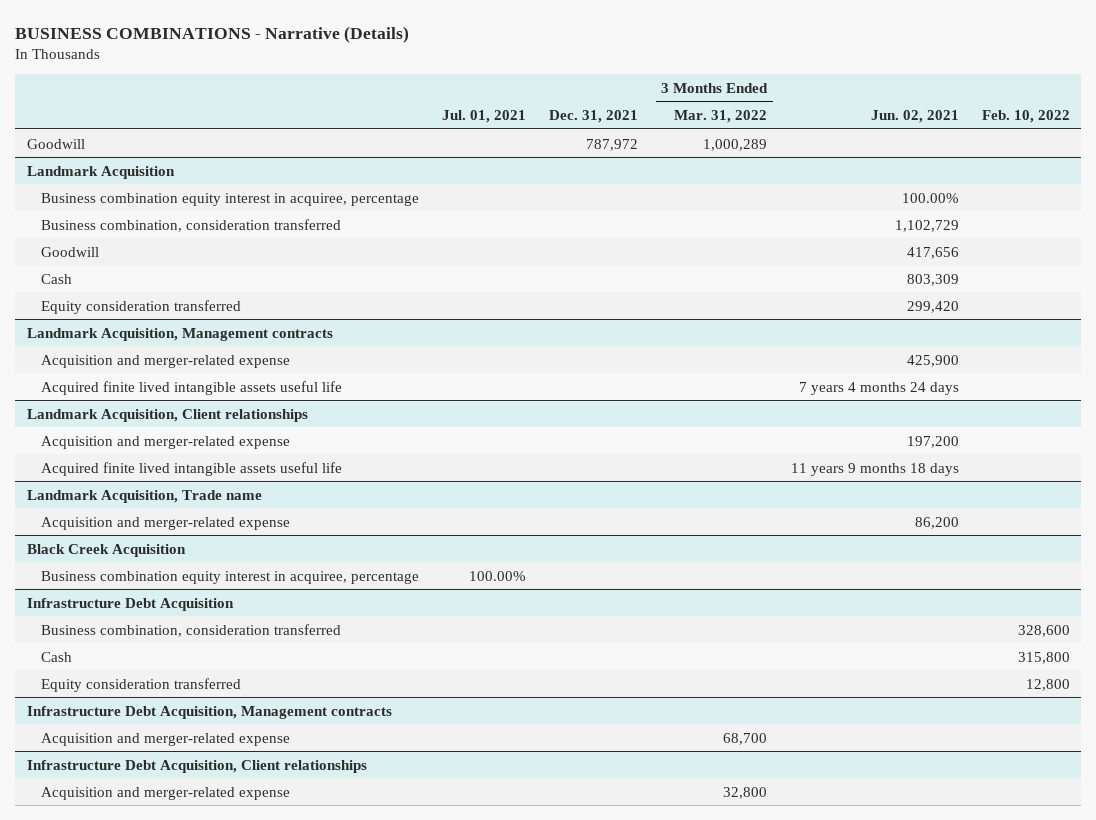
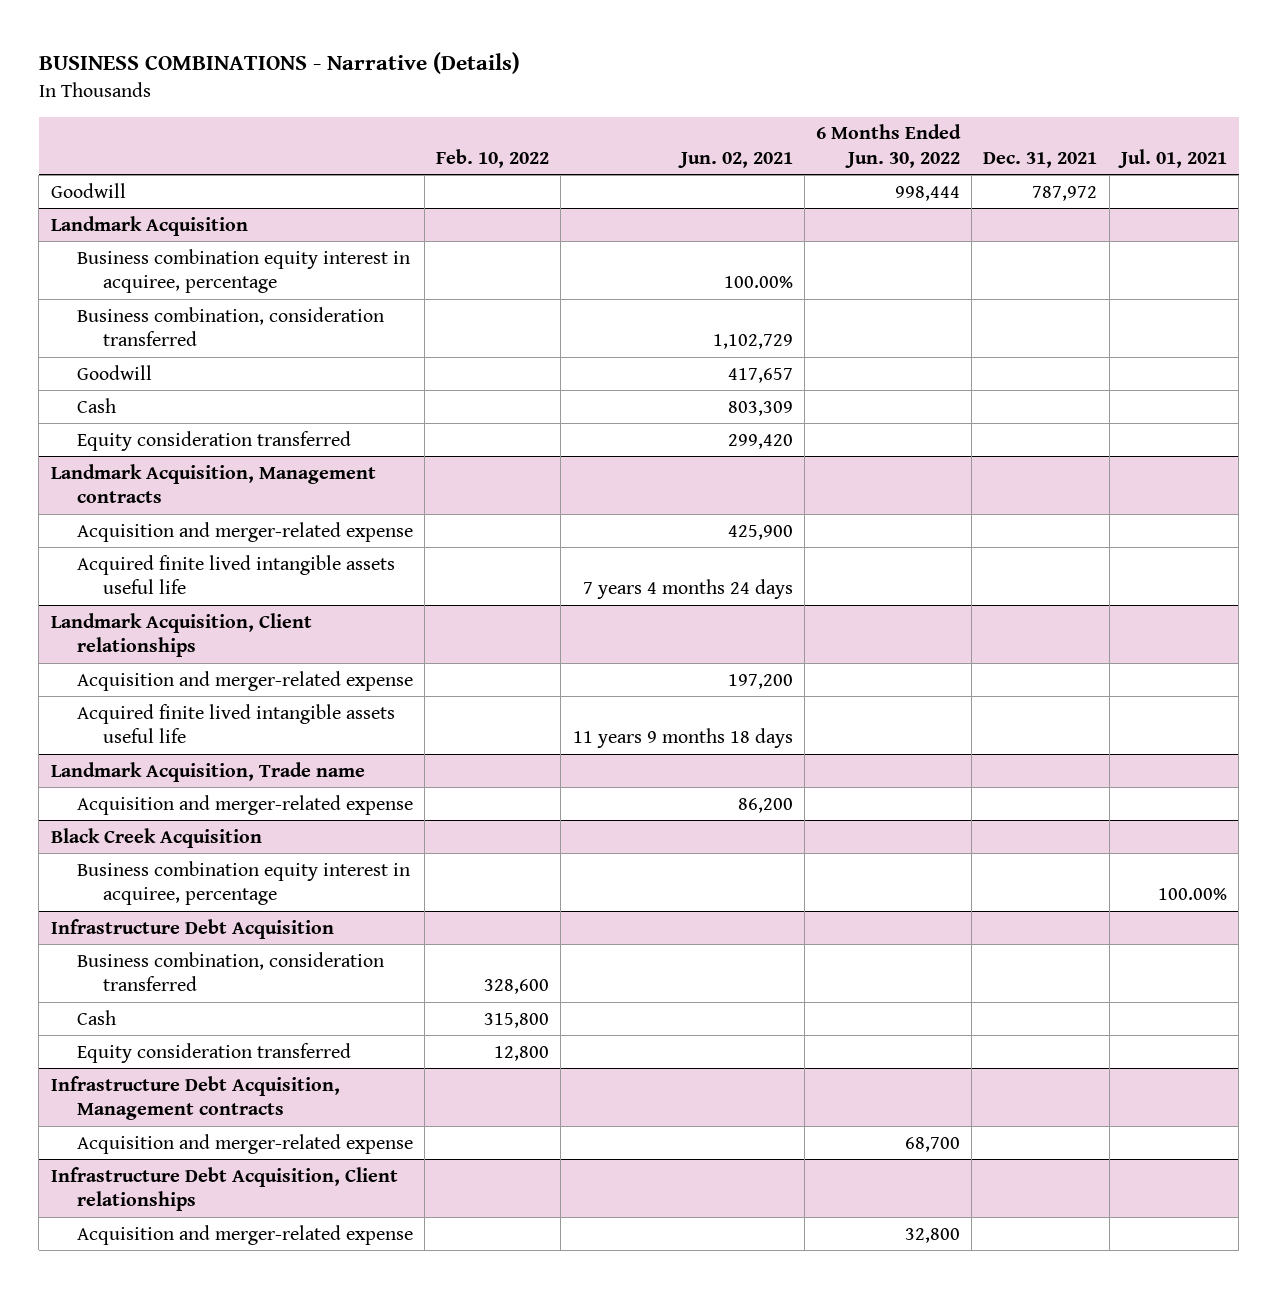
- | Jul. 01, 2021 | Dec. 31, 2021 | 3 Months Ended Mar. 31, 2022 | Jun. 02, 2021 | Feb. 10, 2022
+ | Feb. 10, 2022 | Jun. 02, 2021 | 6 Months Ended Jun. 30, 2022 | Dec. 31, 2021 | Jul. 01, 2021
@ Landmark Acquisition
- Goodwill | | | | 417,656 |
+ Goodwill | | 417,657 | | |

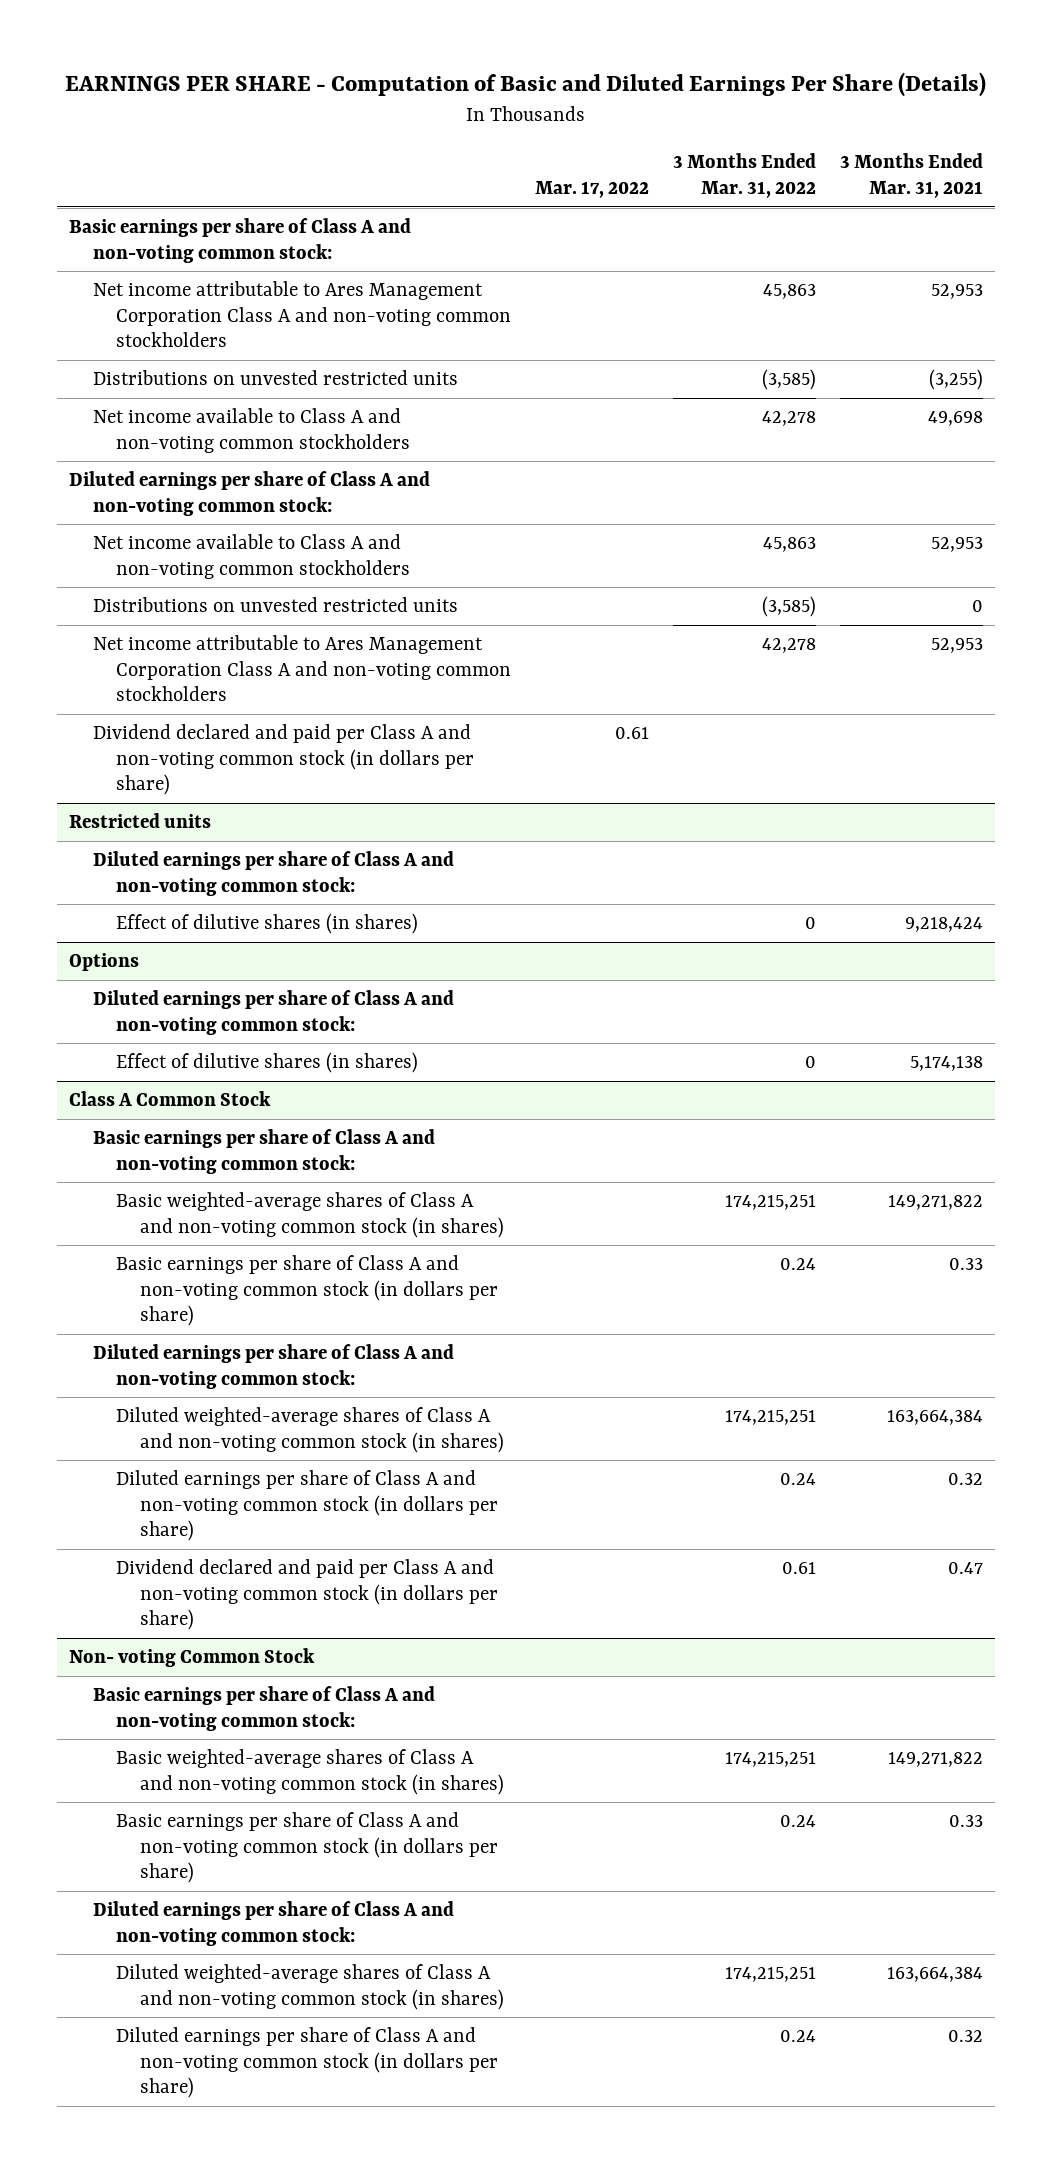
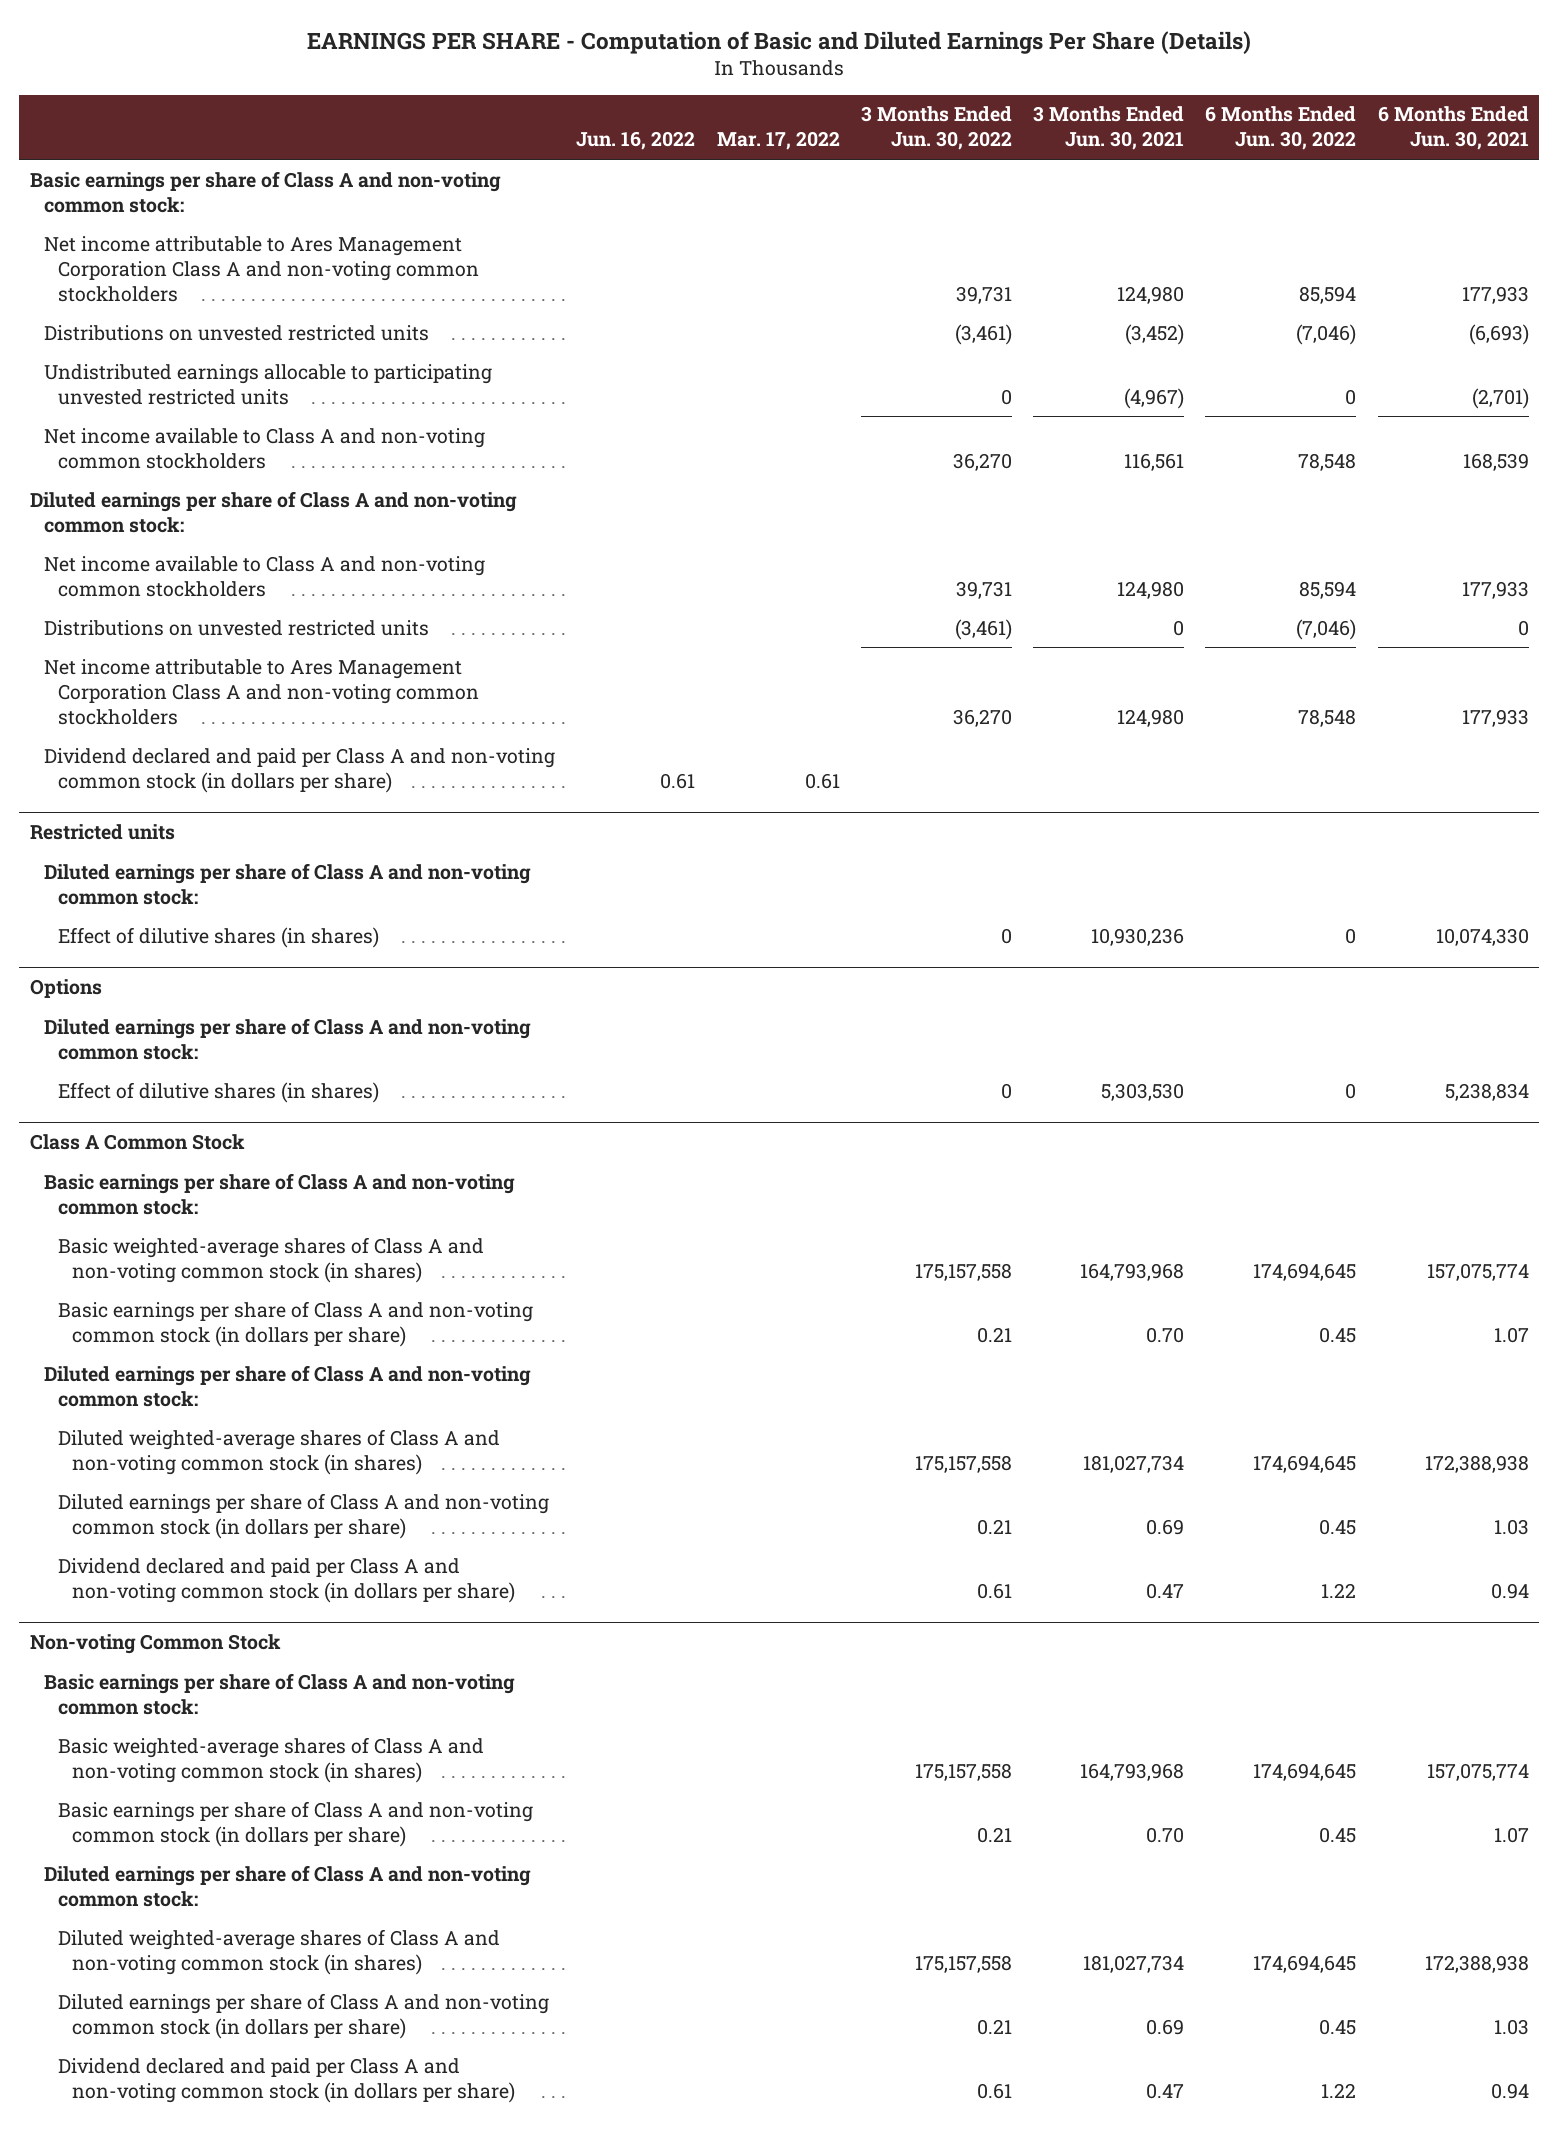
- | Mar. 17, 2022 | 3 Months Ended Mar. 31, 2022 | 3 Months Ended Mar. 31, 2021
+ | Jun. 16, 2022 | Mar. 17, 2022 | 3 Months Ended Jun. 30, 2022 | 3 Months Ended Jun. 30, 2021 | 6 Months Ended Jun. 30, 2022 | 6 Months Ended Jun. 30, 2021
+ Undistributed earnings allocable to participating unvested restricted units | | | 0 | (4,967) | 0 | (2,701)
- Non- voting Common Stock
+ Non-voting Common Stock
+ Dividend declared and paid per Class A and non-voting common stock (in dollars per share) | | | 0.61 | 0.47 | 1.22 | 0.94

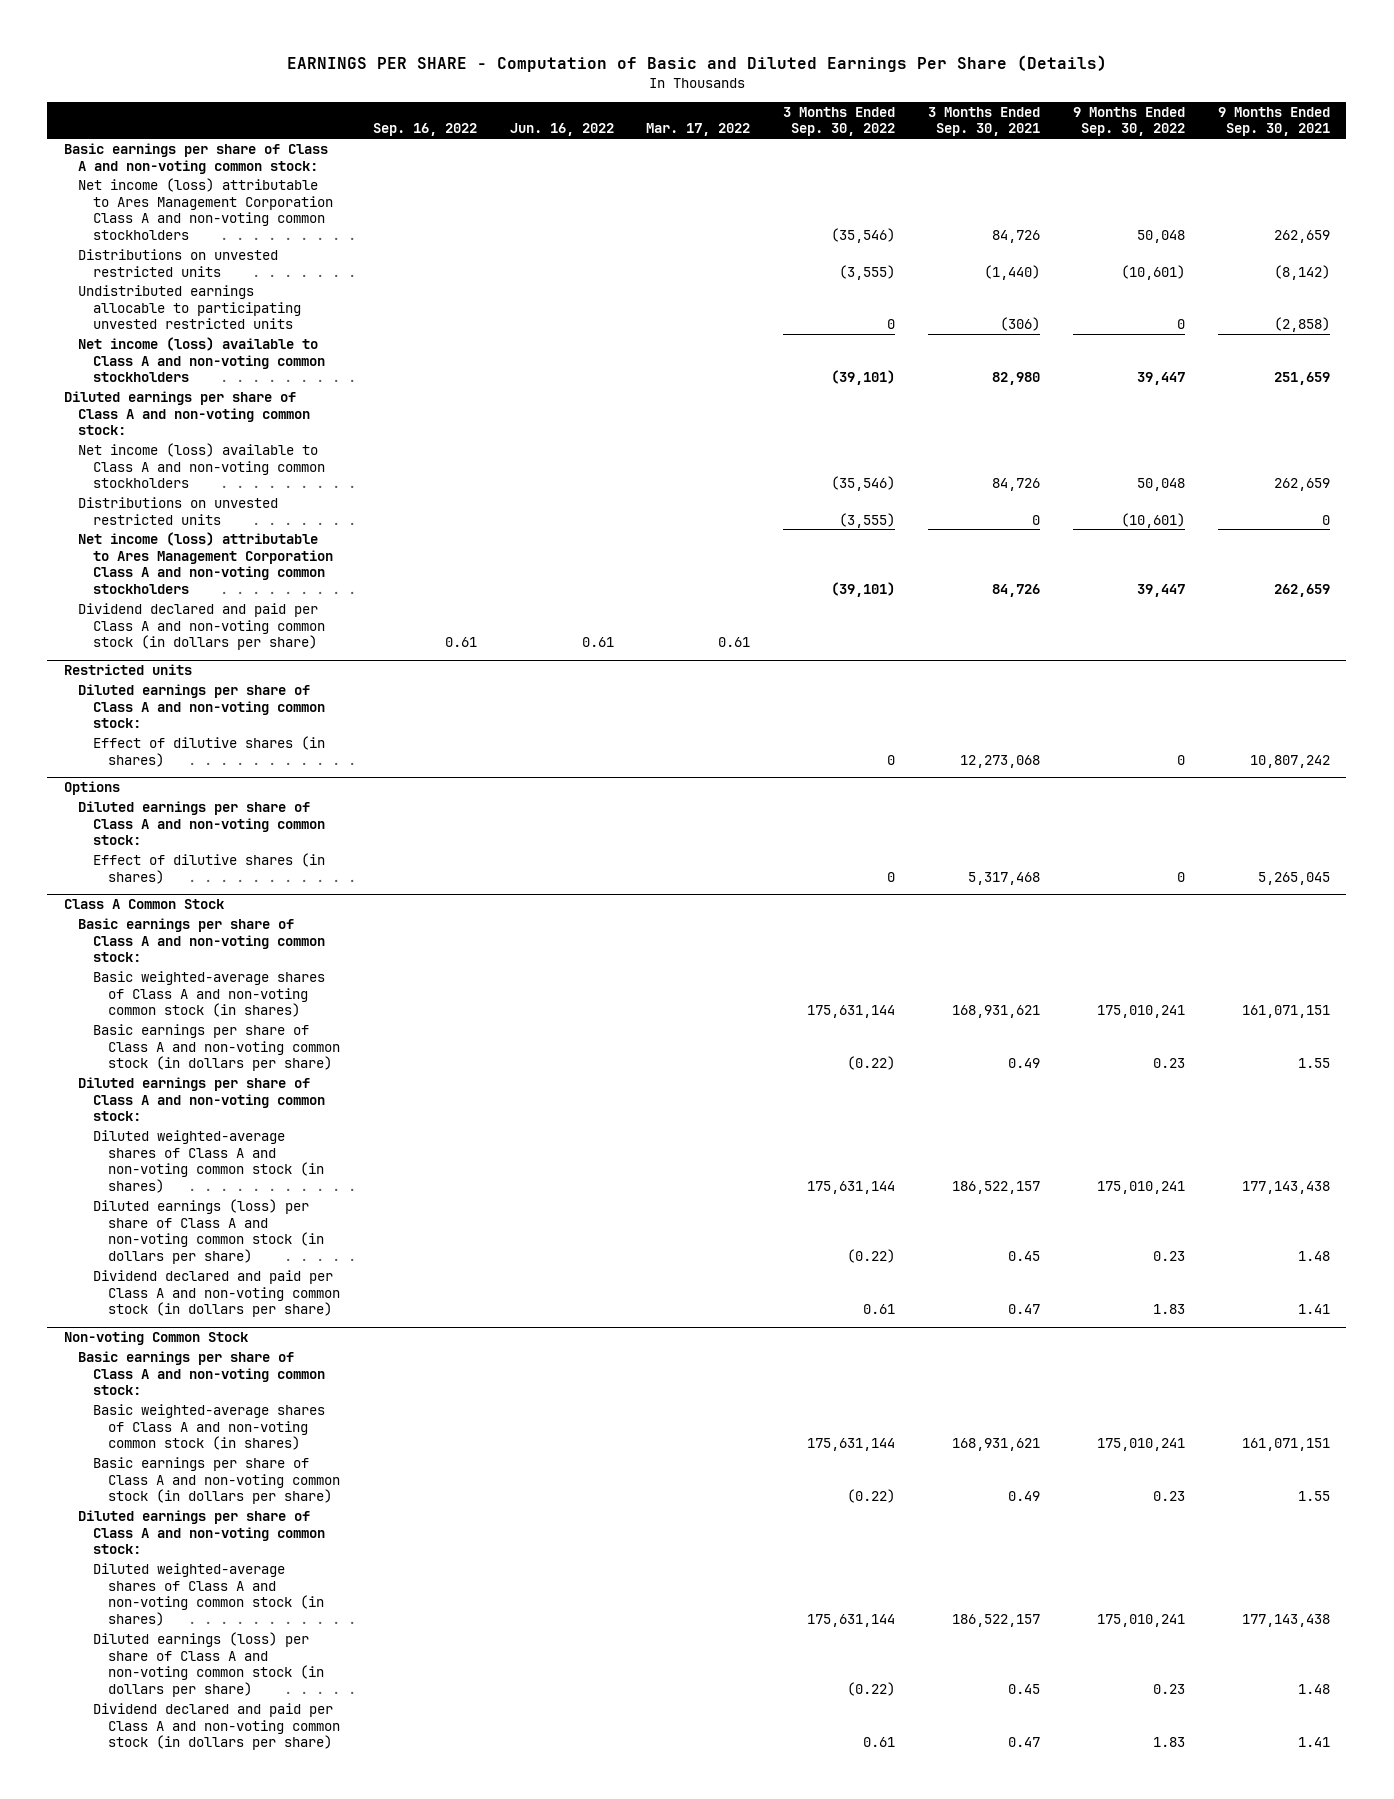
- | Jun. 16, 2022 | Mar. 17, 2022 | 3 Months Ended Jun. 30, 2022 | 3 Months Ended Jun. 30, 2021 | 6 Months Ended Jun. 30, 2022 | 6 Months Ended Jun. 30, 2021
+ | Sep. 16, 2022 | Jun. 16, 2022 | Mar. 17, 2022 | 3 Months Ended Sep. 30, 2022 | 3 Months Ended Sep. 30, 2021 | 9 Months Ended Sep. 30, 2022 | 9 Months Ended Sep. 30, 2021
- Net income attributable to Ares Management Corporation Class A and non-voting common stockholders | | | 39,731 | 124,980 | 85,594 | 177,933
+ Net income (loss) attributable to Ares Management Corporation Class A and non-voting common stockholders | | | | (35,546) | 84,726 | 50,048 | 262,659
- Net income available to Class A and non-voting common stockholders | | | 36,270 | 116,561 | 78,548 | 168,539
+ Net income (loss) available to Class A and non-voting common stockholders | | | | (39,101) | 82,980 | 39,447 | 251,659
- Net income available to Class A and non-voting common stockholders | | | 39,731 | 124,980 | 85,594 | 177,933
+ Net income (loss) available to Class A and non-voting common stockholders | | | | (35,546) | 84,726 | 50,048 | 262,659
- Net income attributable to Ares Management Corporation Class A and non-voting common stockholders | | | 36,270 | 124,980 | 78,548 | 177,933
+ Net income (loss) attributable to Ares Management Corporation Class A and non-voting common stockholders | | | | (39,101) | 84,726 | 39,447 | 262,659
@ Class A Common Stock
- Diluted earnings per share of Class A and non-voting common stock (in dollars per share) | | | 0.21 | 0.69 | 0.45 | 1.03
+ Diluted earnings (loss) per share of Class A and non-voting common stock (in dollars per share) | | | | (0.22) | 0.45 | 0.23 | 1.48
@ Non-voting Common Stock
- Diluted earnings per share of Class A and non-voting common stock (in dollars per share) | | | 0.21 | 0.69 | 0.45 | 1.03
+ Diluted earnings (loss) per share of Class A and non-voting common stock (in dollars per share) | | | | (0.22) | 0.45 | 0.23 | 1.48

